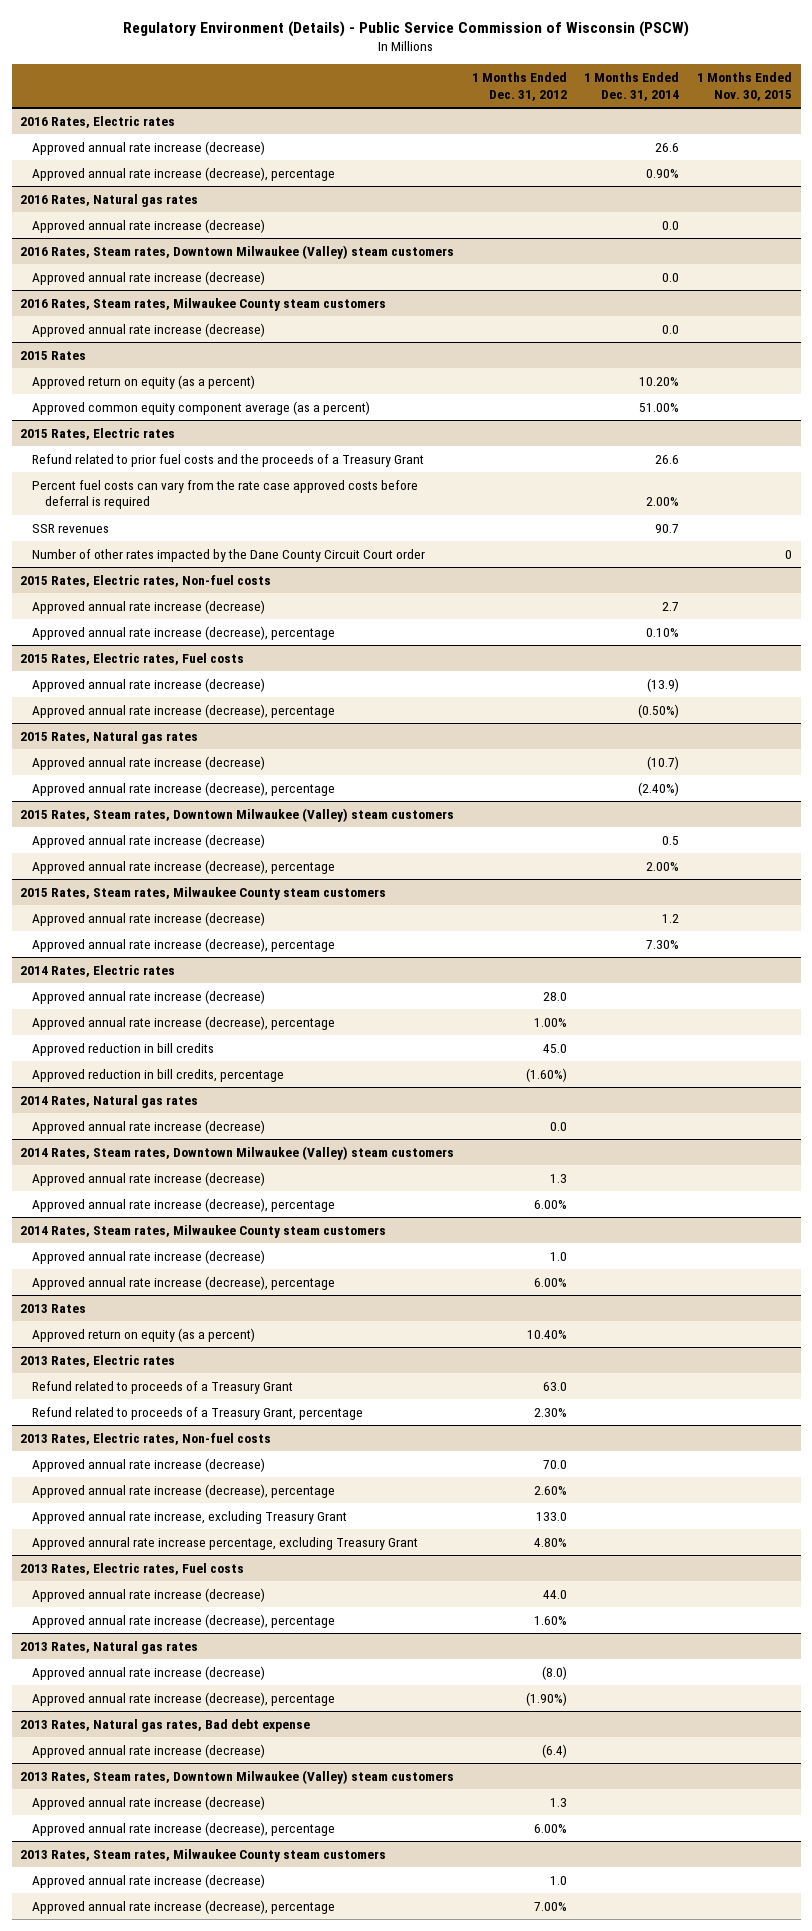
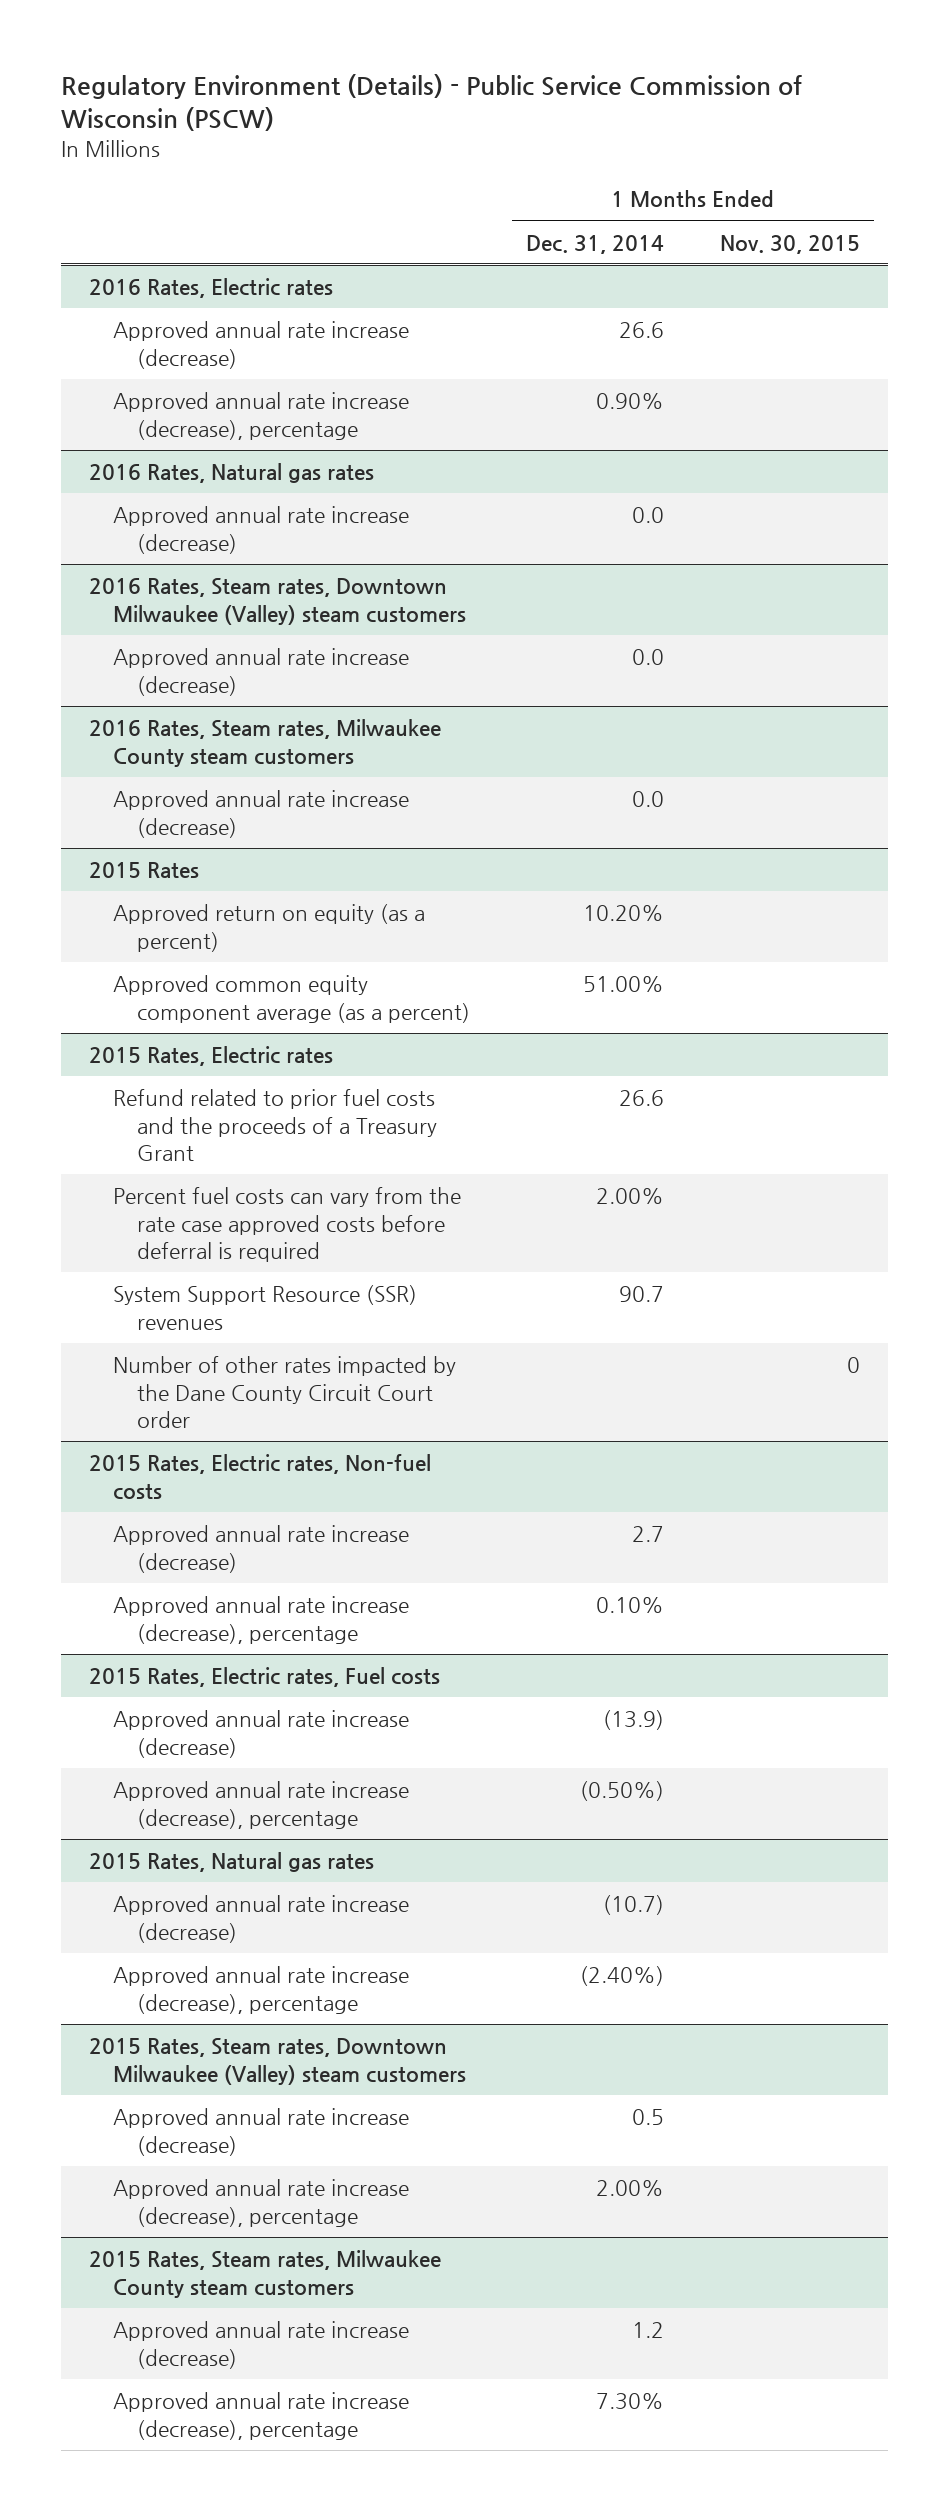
- | 1 Months Ended Dec. 31, 2012 | 1 Months Ended Dec. 31, 2014 | 1 Months Ended Nov. 30, 2015
+ | 1 Months Ended Dec. 31, 2014 | 1 Months Ended Nov. 30, 2015
@ 2015 Rates, Electric rates
- SSR revenues | | 90.7 |
+ System Support Resource (SSR) revenues | 90.7 |
- 2014 Rates, Electric rates
- Approved annual rate increase (decrease) | 28.0 | |
- Approved annual rate increase (decrease), percentage | 1.00% | |
- Approved reduction in bill credits | 45.0 | |
- Approved reduction in bill credits, percentage | (1.60%) | |
- 2014 Rates, Natural gas rates
- Approved annual rate increase (decrease) | 0.0 | |
- 2014 Rates, Steam rates, Downtown Milwaukee (Valley) steam customers
- Approved annual rate increase (decrease) | 1.3 | |
- Approved annual rate increase (decrease), percentage | 6.00% | |
- 2014 Rates, Steam rates, Milwaukee County steam customers
- Approved annual rate increase (decrease) | 1.0 | |
- Approved annual rate increase (decrease), percentage | 6.00% | |
- 2013 Rates
- Approved return on equity (as a percent) | 10.40% | |
- 2013 Rates, Electric rates
- Refund related to proceeds of a Treasury Grant | 63.0 | |
- Refund related to proceeds of a Treasury Grant, percentage | 2.30% | |
- 2013 Rates, Electric rates, Non-fuel costs
- Approved annual rate increase (decrease) | 70.0 | |
- Approved annual rate increase (decrease), percentage | 2.60% | |
- Approved annual rate increase, excluding Treasury Grant | 133.0 | |
- Approved annural rate increase percentage, excluding Treasury Grant | 4.80% | |
- 2013 Rates, Electric rates, Fuel costs
- Approved annual rate increase (decrease) | 44.0 | |
- Approved annual rate increase (decrease), percentage | 1.60% | |
- 2013 Rates, Natural gas rates
- Approved annual rate increase (decrease) | (8.0) | |
- Approved annual rate increase (decrease), percentage | (1.90%) | |
- 2013 Rates, Natural gas rates, Bad debt expense
- Approved annual rate increase (decrease) | (6.4) | |
- 2013 Rates, Steam rates, Downtown Milwaukee (Valley) steam customers
- Approved annual rate increase (decrease) | 1.3 | |
- Approved annual rate increase (decrease), percentage | 6.00% | |
- 2013 Rates, Steam rates, Milwaukee County steam customers
- Approved annual rate increase (decrease) | 1.0 | |
- Approved annual rate increase (decrease), percentage | 7.00% | |

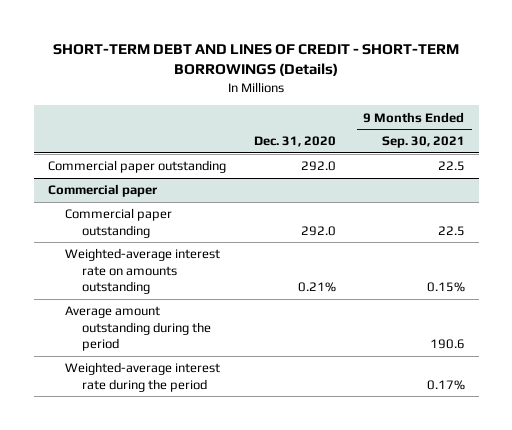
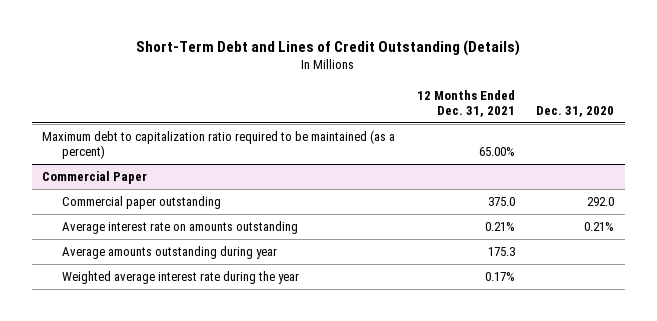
- SHORT-TERM DEBT AND LINES OF CREDIT - SHORT-TERM BORROWINGS (Details)
+ Short-Term Debt and Lines of Credit Outstanding (Details)
- | Dec. 31, 2020 | 9 Months Ended Sep. 30, 2021
+ | 12 Months Ended Dec. 31, 2021 | Dec. 31, 2020
- Commercial paper outstanding | 292.0 | 22.5
- Commercial paper
+ Maximum debt to capitalization ratio required to be maintained (as a percent) | 65.00% |
+ Commercial Paper
- Weighted-average interest rate on amounts outstanding | 0.21% | 0.15%
- Average amount outstanding during the period | | 190.6
- Weighted-average interest rate during the period | | 0.17%
+ Average interest rate on amounts outstanding | 0.21% | 0.21%
+ Average amounts outstanding during year | 175.3 |
+ Weighted average interest rate during the year | 0.17% |

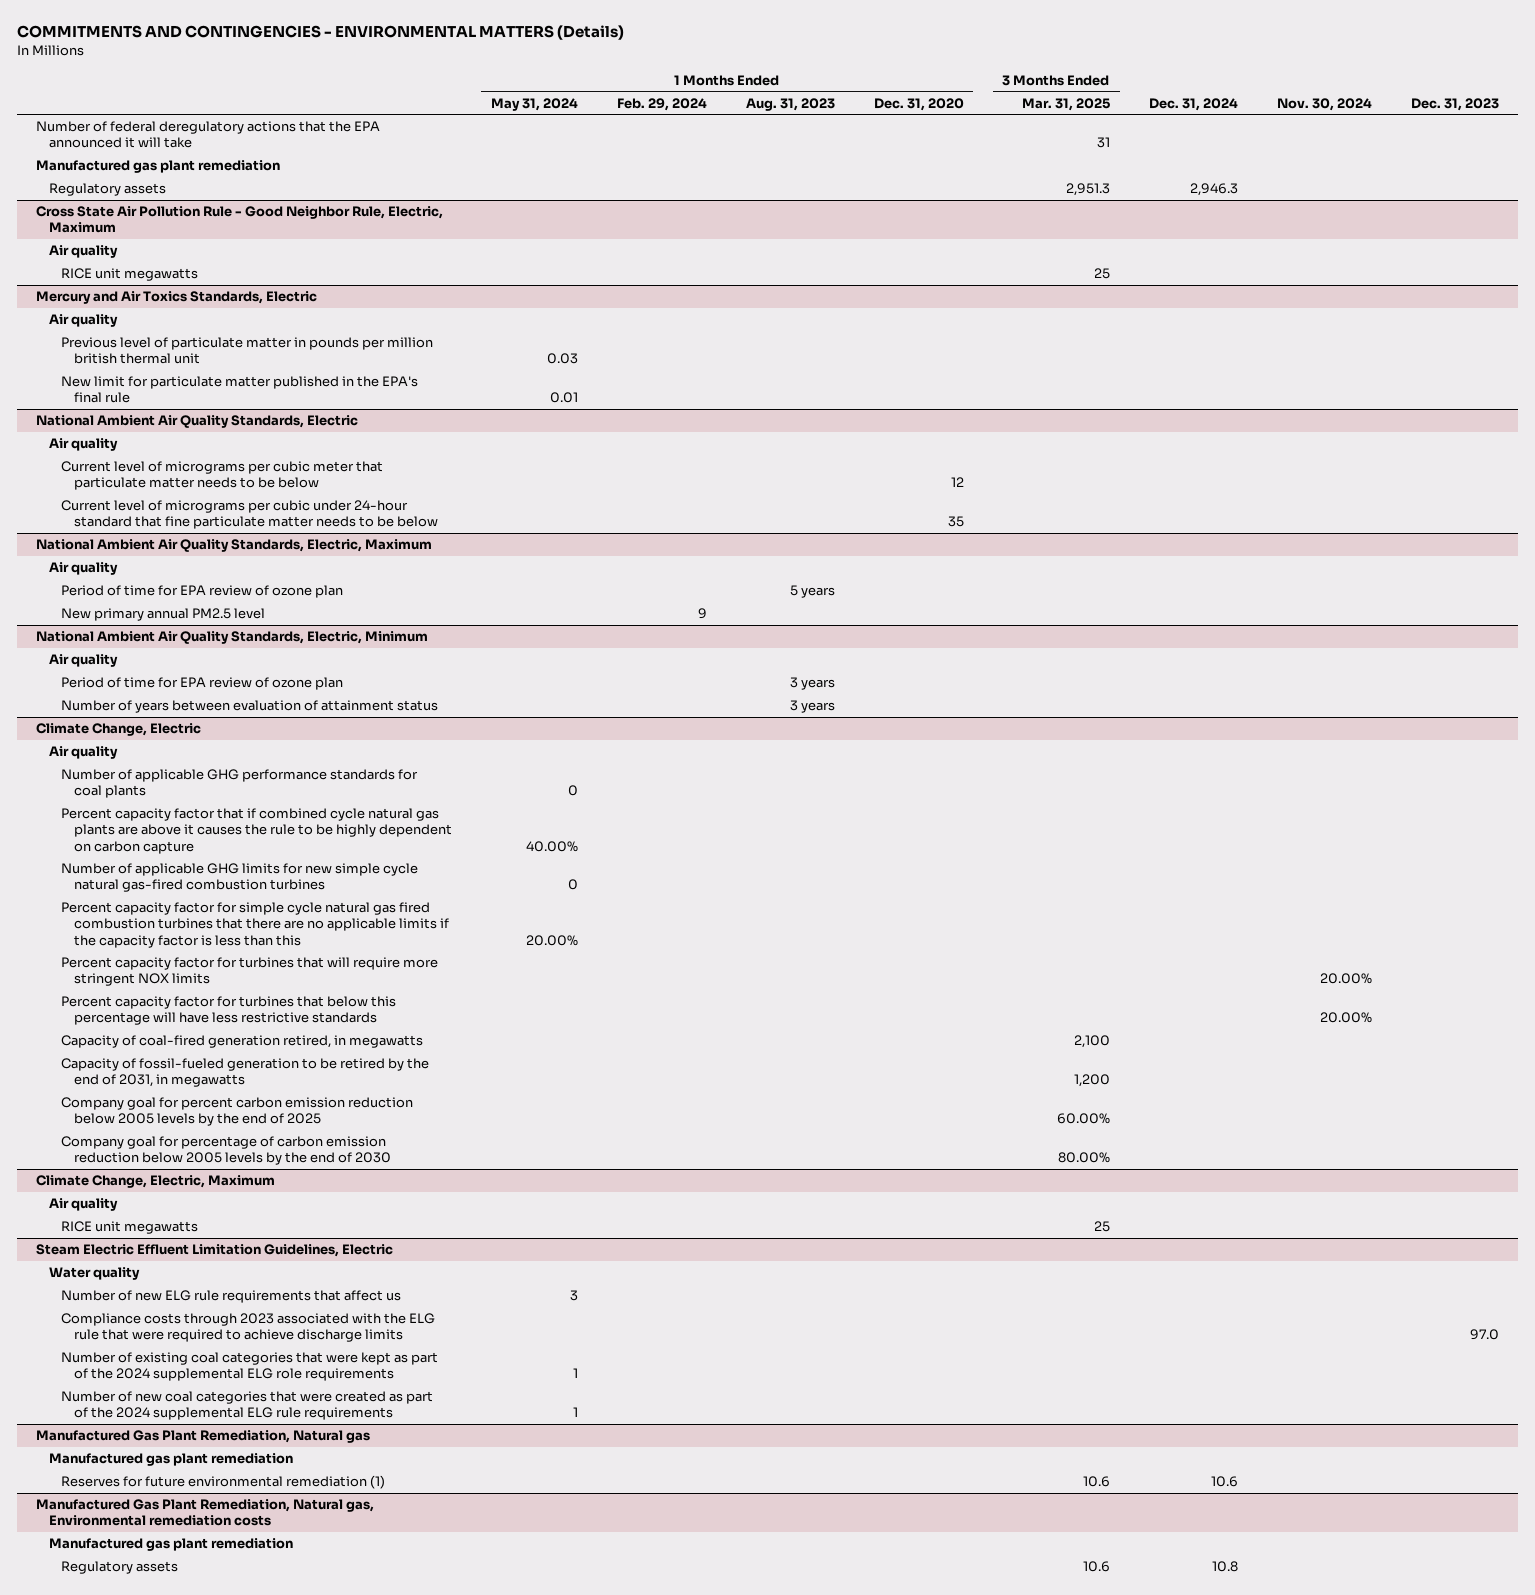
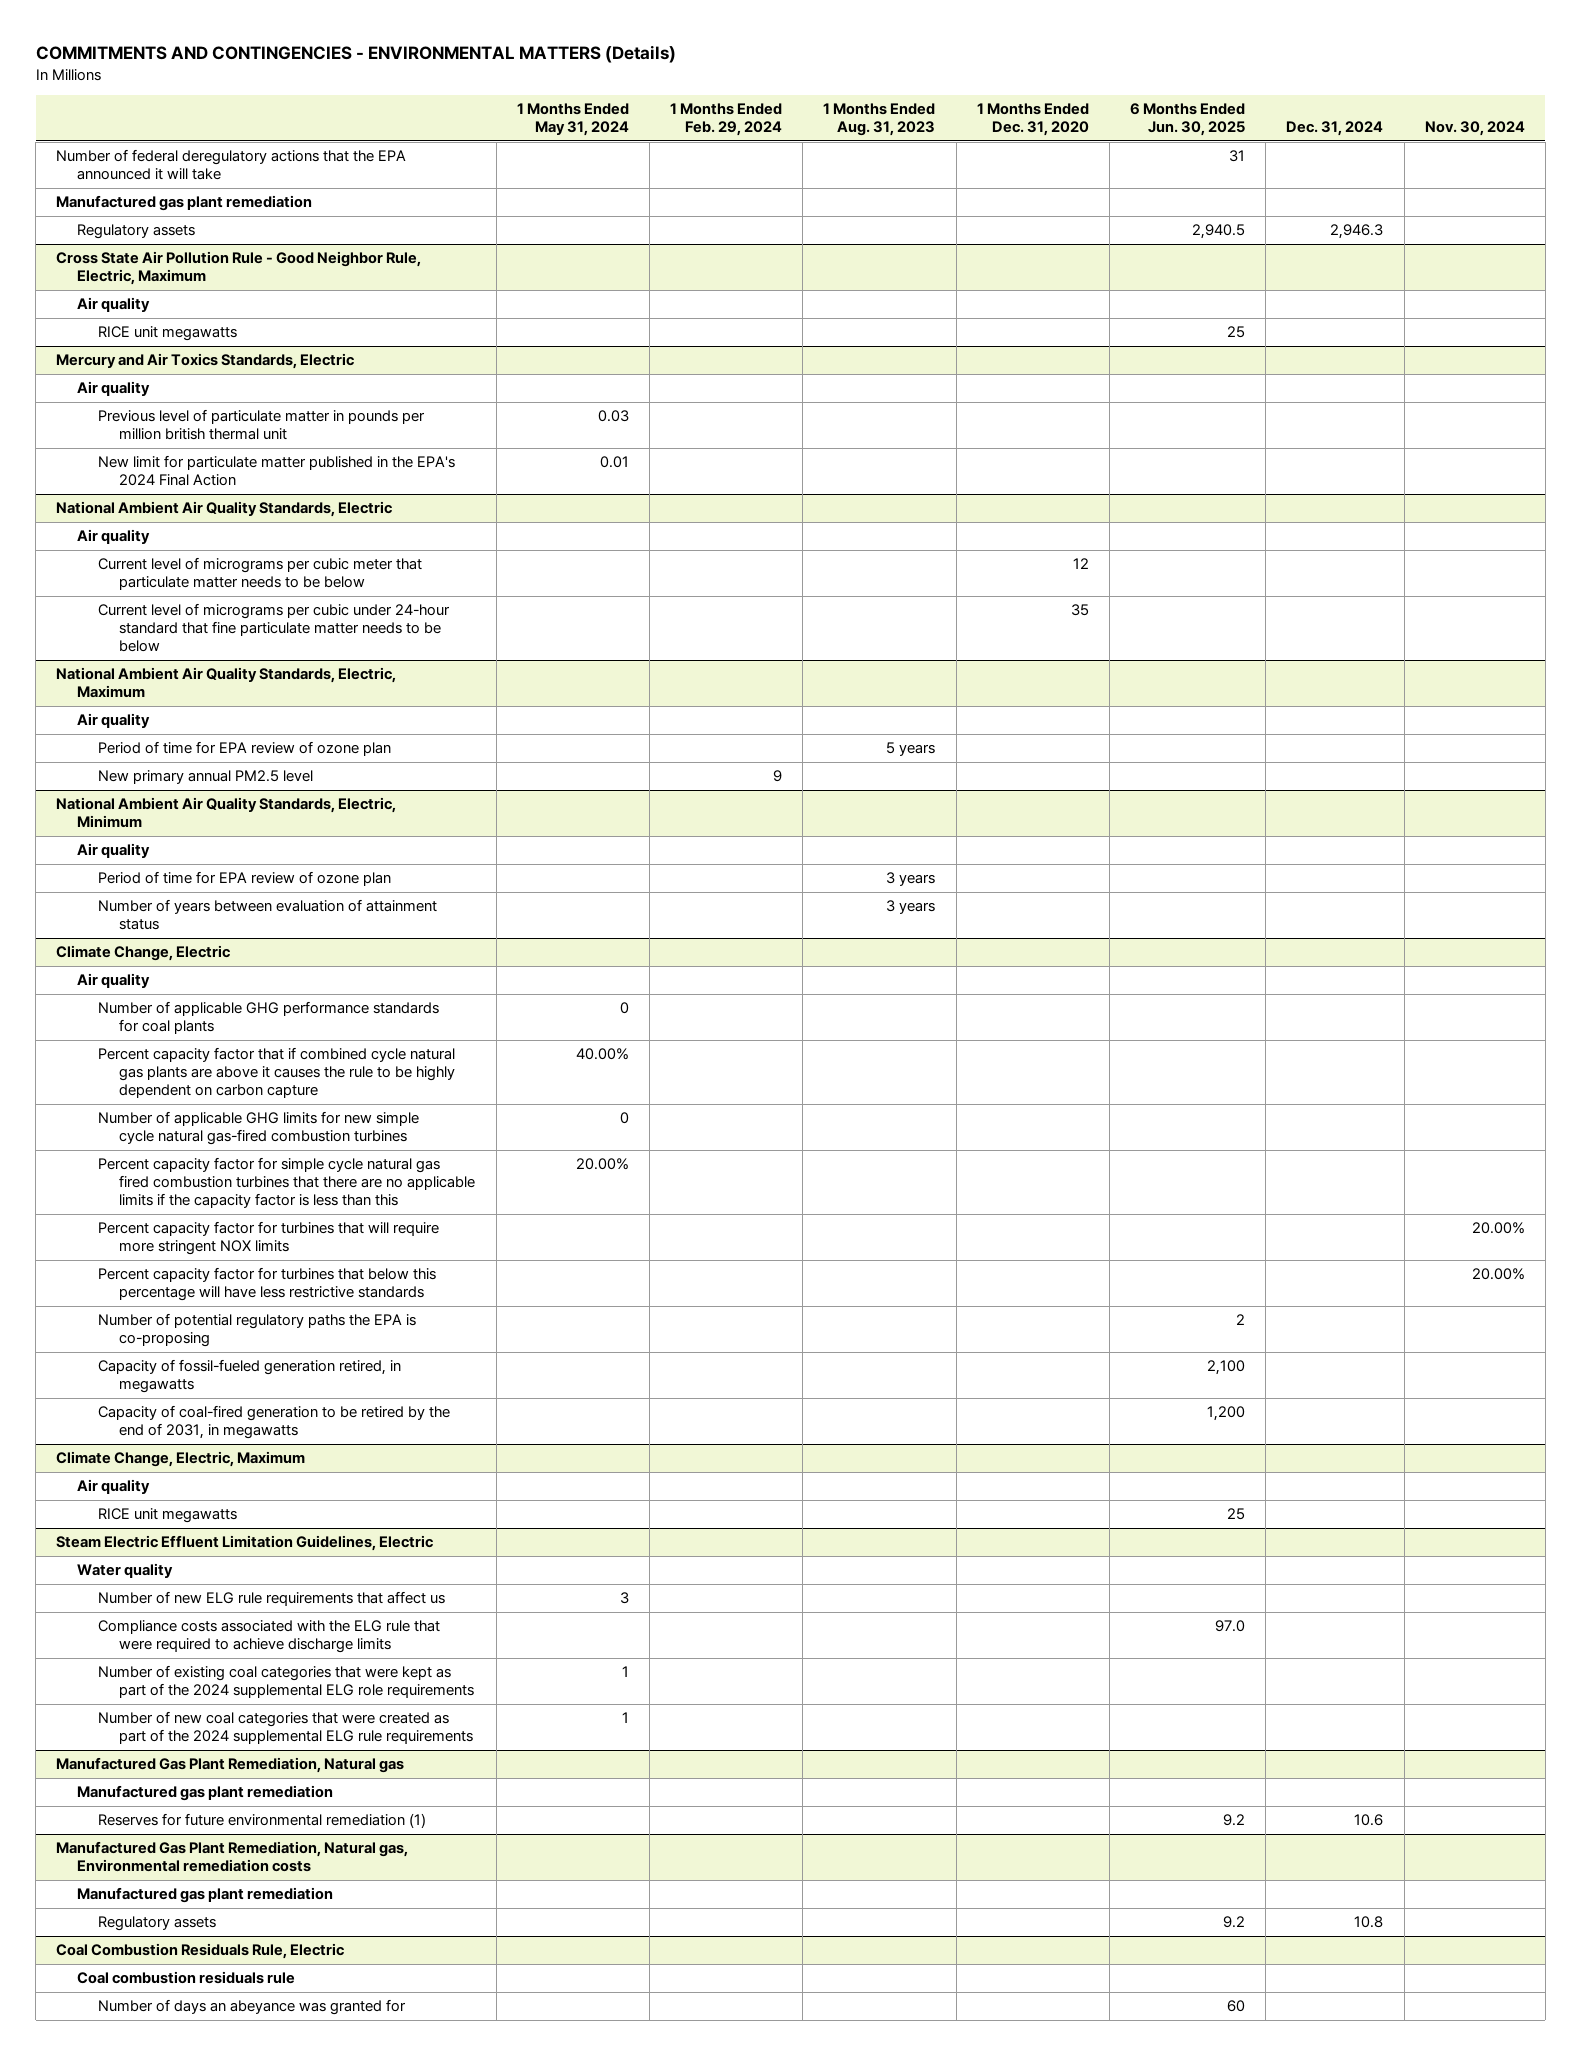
- | 1 Months Ended May 31, 2024 | 1 Months Ended Feb. 29, 2024 | 1 Months Ended Aug. 31, 2023 | 1 Months Ended Dec. 31, 2020 | 3 Months Ended Mar. 31, 2025 | Dec. 31, 2024 | Nov. 30, 2024 | Dec. 31, 2023
+ | 1 Months Ended May 31, 2024 | 1 Months Ended Feb. 29, 2024 | 1 Months Ended Aug. 31, 2023 | 1 Months Ended Dec. 31, 2020 | 6 Months Ended Jun. 30, 2025 | Dec. 31, 2024 | Nov. 30, 2024
@ Mercury and Air Toxics Standards, Electric
- New limit for particulate matter published in the EPA's final rule | 0.01 | | | | | | |
+ New limit for particulate matter published in the EPA's 2024 Final Action | 0.01 | | | | | |
@ Climate Change, Electric
- Capacity of coal-fired generation retired, in megawatts | | | | | 2,100 | | |
- Capacity of fossil-fueled generation to be retired by the end of 2031, in megawatts | | | | | 1,200 | | |
- Company goal for percent carbon emission reduction below 2005 levels by the end of 2025 | | | | | 60.00% | | |
- Company goal for percentage of carbon emission reduction below 2005 levels by the end of 2030 | | | | | 80.00% | | |
+ Number of potential regulatory paths the EPA is co-proposing | | | | | 2 | |
+ Capacity of fossil-fueled generation retired, in megawatts | | | | | 2,100 | |
+ Capacity of coal-fired generation to be retired by the end of 2031, in megawatts | | | | | 1,200 | |
@ Steam Electric Effluent Limitation Guidelines, Electric
- Compliance costs through 2023 associated with the ELG rule that were required to achieve discharge limits | | | | | | | | 97.0
+ Compliance costs associated with the ELG rule that were required to achieve discharge limits | | | | | 97.0 | |
+ Coal Combustion Residuals Rule, Electric
+ Coal combustion residuals rule
+ Number of days an abeyance was granted for | | | | | 60 | |

